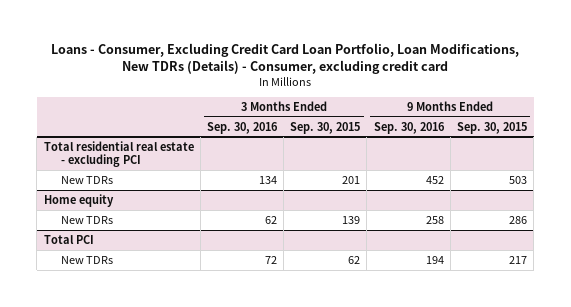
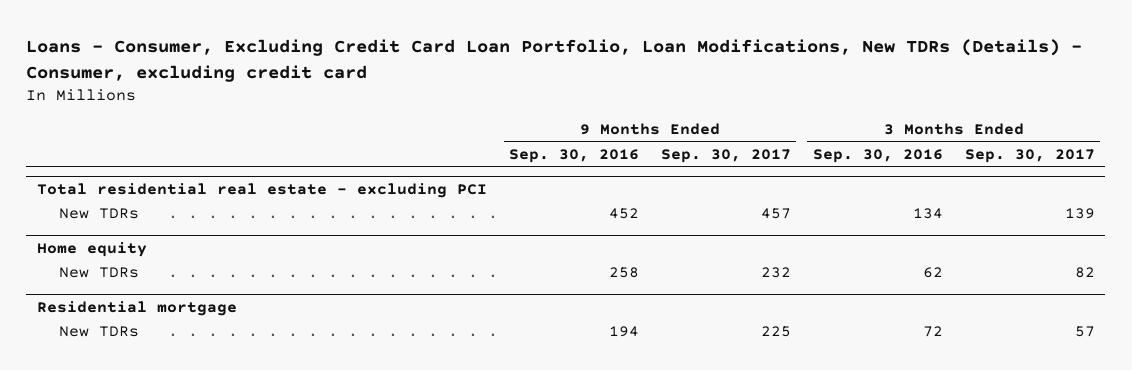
- | 3 Months Ended Sep. 30, 2016 | 3 Months Ended Sep. 30, 2015 | 9 Months Ended Sep. 30, 2016 | 9 Months Ended Sep. 30, 2015
+ | 9 Months Ended Sep. 30, 2016 | 9 Months Ended Sep. 30, 2017 | 3 Months Ended Sep. 30, 2016 | 3 Months Ended Sep. 30, 2017
- Total PCI
+ Residential mortgage

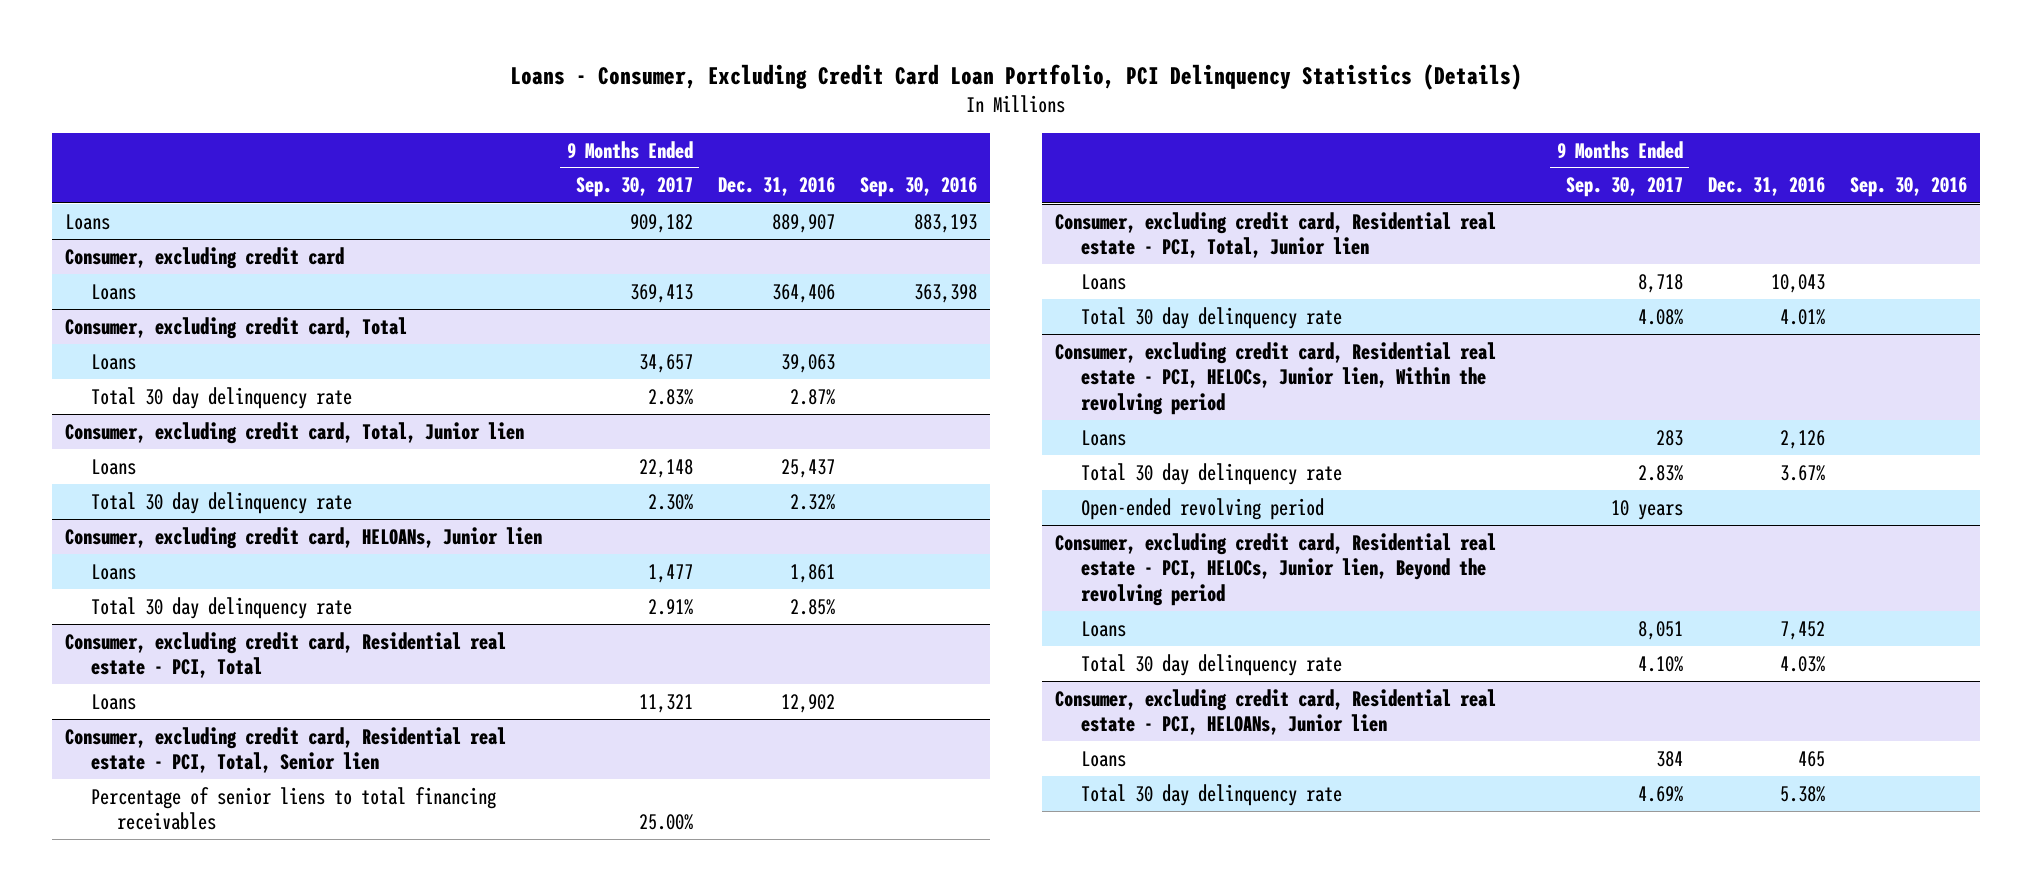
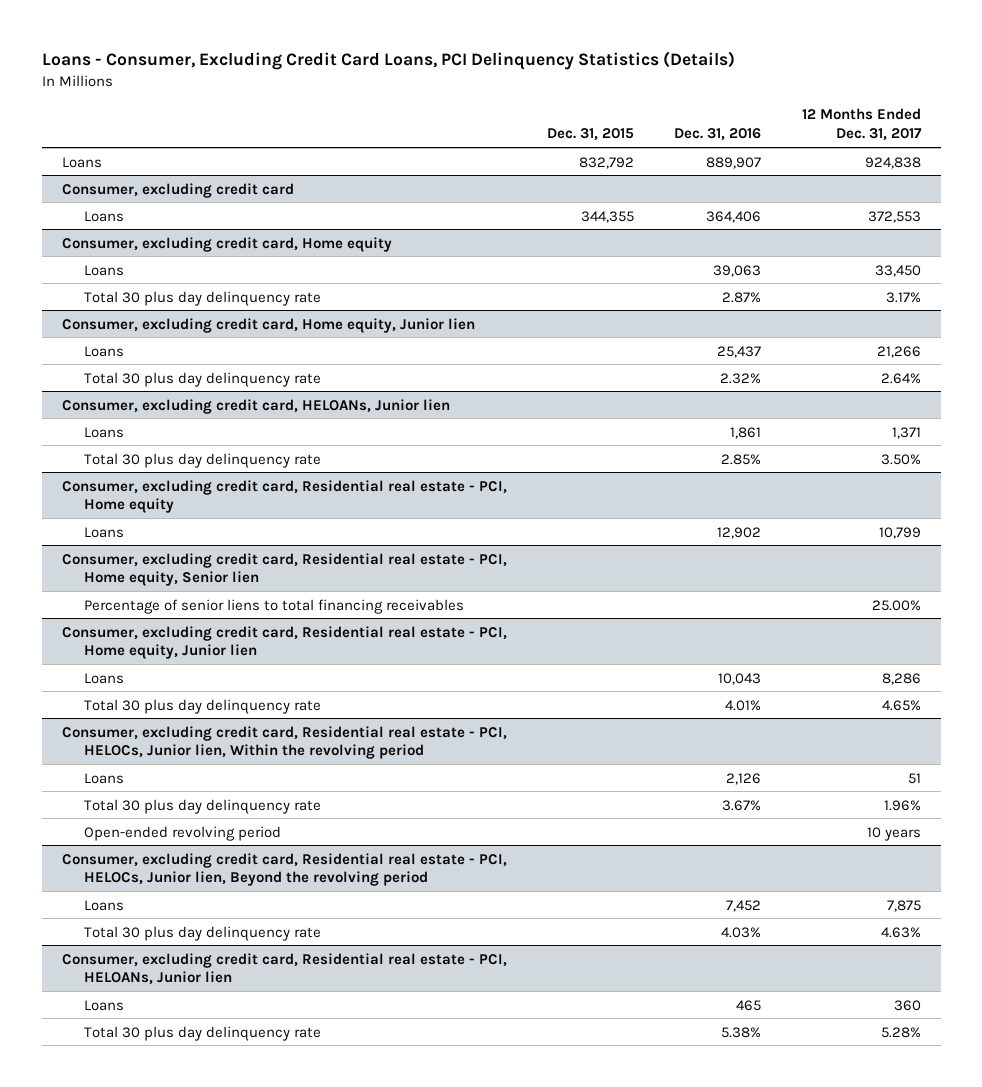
- Loans - Consumer, Excluding Credit Card Loan Portfolio, PCI Delinquency Statistics (Details)
+ Loans - Consumer, Excluding Credit Card Loans, PCI Delinquency Statistics (Details)
- | 9 Months Ended Sep. 30, 2017 | Dec. 31, 2016 | Sep. 30, 2016
+ | Dec. 31, 2015 | Dec. 31, 2016 | 12 Months Ended Dec. 31, 2017
- Consumer, excluding credit card, Total
+ Consumer, excluding credit card, Home equity
- Total 30 day delinquency rate | 2.83% | 2.87% |
- Consumer, excluding credit card, Total, Junior lien
+ Total 30 plus day delinquency rate | | 2.87% | 3.17%
+ Consumer, excluding credit card, Home equity, Junior lien
- Total 30 day delinquency rate | 2.30% | 2.32% |
+ Total 30 plus day delinquency rate | | 2.32% | 2.64%
@ Consumer, excluding credit card, HELOANs, Junior lien
- Total 30 day delinquency rate | 2.91% | 2.85% |
- Consumer, excluding credit card, Residential real estate - PCI, Total
@ Consumer, excluding credit card, HELOANs, Junior lien
+ Total 30 plus day delinquency rate | | 2.85% | 3.50%
+ Consumer, excluding credit card, Residential real estate - PCI, Home equity
- Consumer, excluding credit card, Residential real estate - PCI, Total, Senior lien
+ Consumer, excluding credit card, Residential real estate - PCI, Home equity, Senior lien
- Consumer, excluding credit card, Residential real estate - PCI, Total, Junior lien
+ Consumer, excluding credit card, Residential real estate - PCI, Home equity, Junior lien
- Total 30 day delinquency rate | 4.08% | 4.01% |
+ Total 30 plus day delinquency rate | | 4.01% | 4.65%
@ Consumer, excluding credit card, Residential real estate - PCI, HELOCs, Junior lien, Within the revolving period
- Total 30 day delinquency rate | 2.83% | 3.67% |
+ Total 30 plus day delinquency rate | | 3.67% | 1.96%
@ Consumer, excluding credit card, Residential real estate - PCI, HELOCs, Junior lien, Beyond the revolving period
- Total 30 day delinquency rate | 4.10% | 4.03% |
+ Total 30 plus day delinquency rate | | 4.03% | 4.63%
@ Consumer, excluding credit card, Residential real estate - PCI, HELOANs, Junior lien
- Total 30 day delinquency rate | 4.69% | 5.38% |
+ Total 30 plus day delinquency rate | | 5.38% | 5.28%

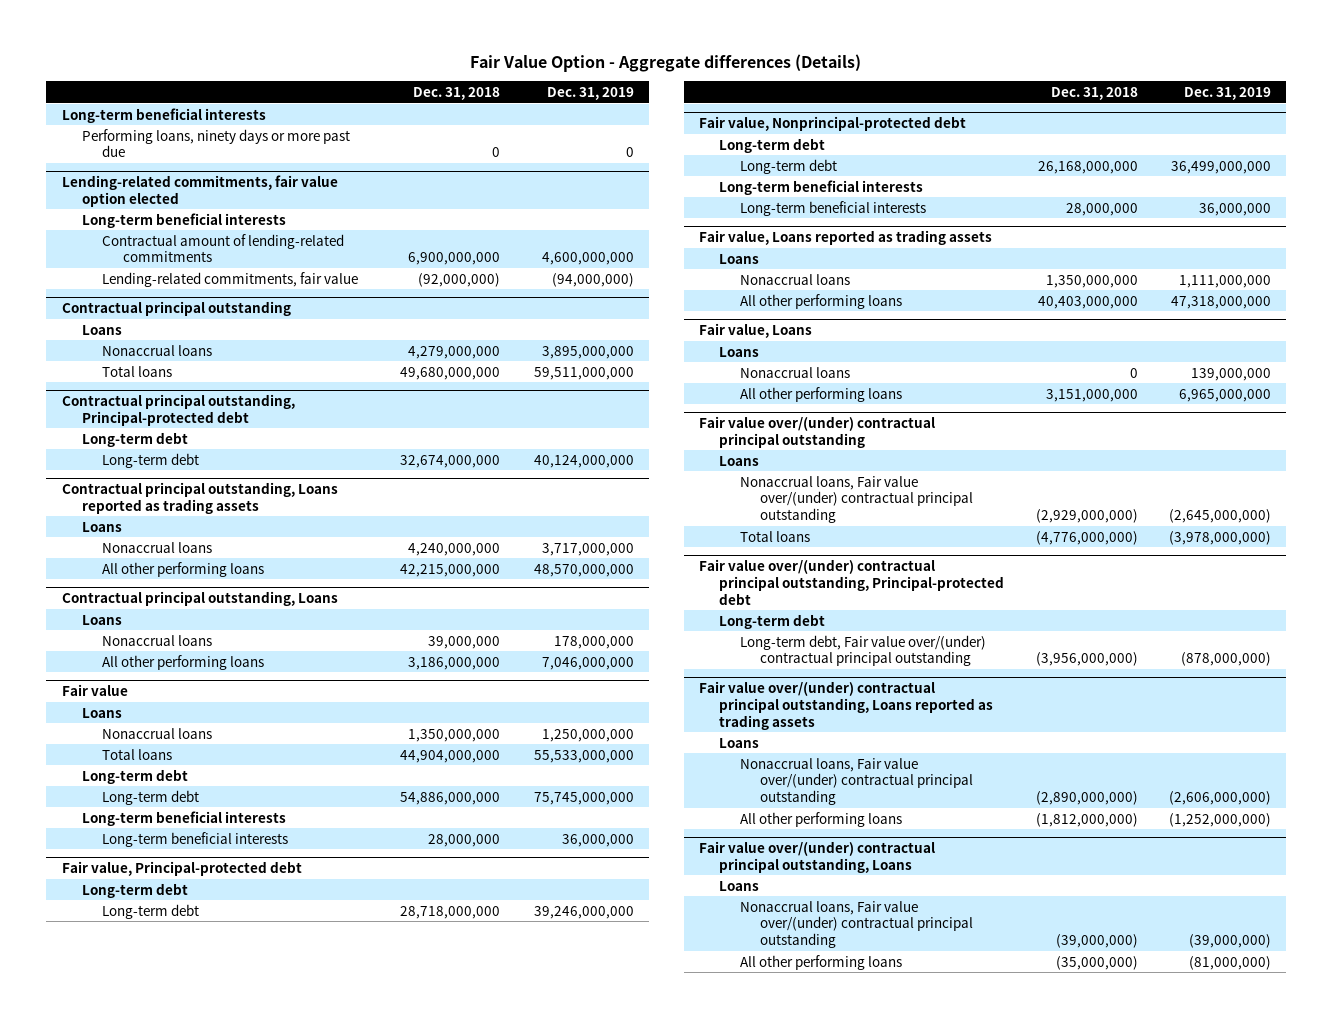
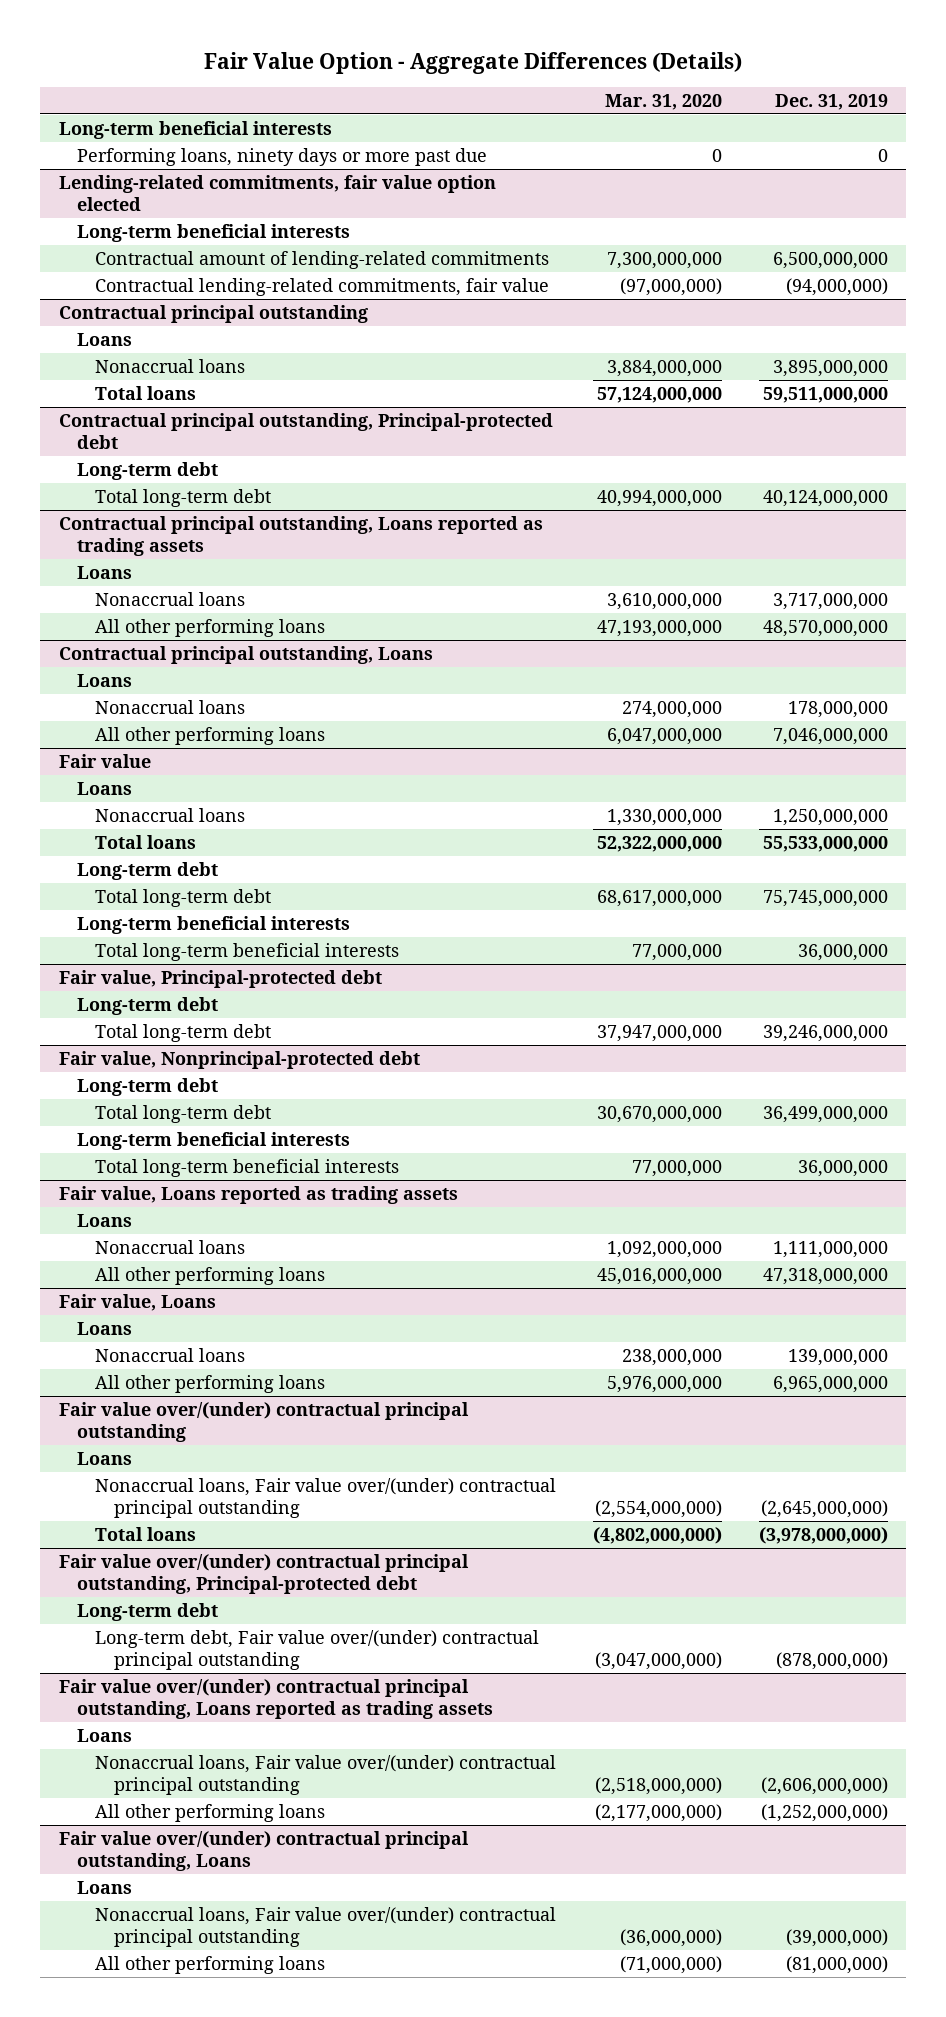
- Fair Value Option - Aggregate differences (Details)
+ Fair Value Option - Aggregate Differences (Details)
- | Dec. 31, 2018 | Dec. 31, 2019
+ | Mar. 31, 2020 | Dec. 31, 2019
@ Lending-related commitments, fair value option elected
- Contractual amount of lending-related commitments | 6,900,000,000 | 4,600,000,000
- Lending-related commitments, fair value | (92,000,000) | (94,000,000)
+ Contractual amount of lending-related commitments | 7,300,000,000 | 6,500,000,000
+ Contractual lending-related commitments, fair value | (97,000,000) | (94,000,000)
@ Contractual principal outstanding, Principal-protected debt
- Long-term debt | 32,674,000,000 | 40,124,000,000
+ Total long-term debt | 40,994,000,000 | 40,124,000,000
@ Fair value
- Long-term debt | 54,886,000,000 | 75,745,000,000
+ Total long-term debt | 68,617,000,000 | 75,745,000,000
- Long-term beneficial interests | 28,000,000 | 36,000,000
+ Total long-term beneficial interests | 77,000,000 | 36,000,000
@ Fair value, Principal-protected debt
- Long-term debt | 28,718,000,000 | 39,246,000,000
+ Total long-term debt | 37,947,000,000 | 39,246,000,000
@ Fair value, Nonprincipal-protected debt
- Long-term debt | 26,168,000,000 | 36,499,000,000
+ Total long-term debt | 30,670,000,000 | 36,499,000,000
- Long-term beneficial interests | 28,000,000 | 36,000,000
+ Total long-term beneficial interests | 77,000,000 | 36,000,000

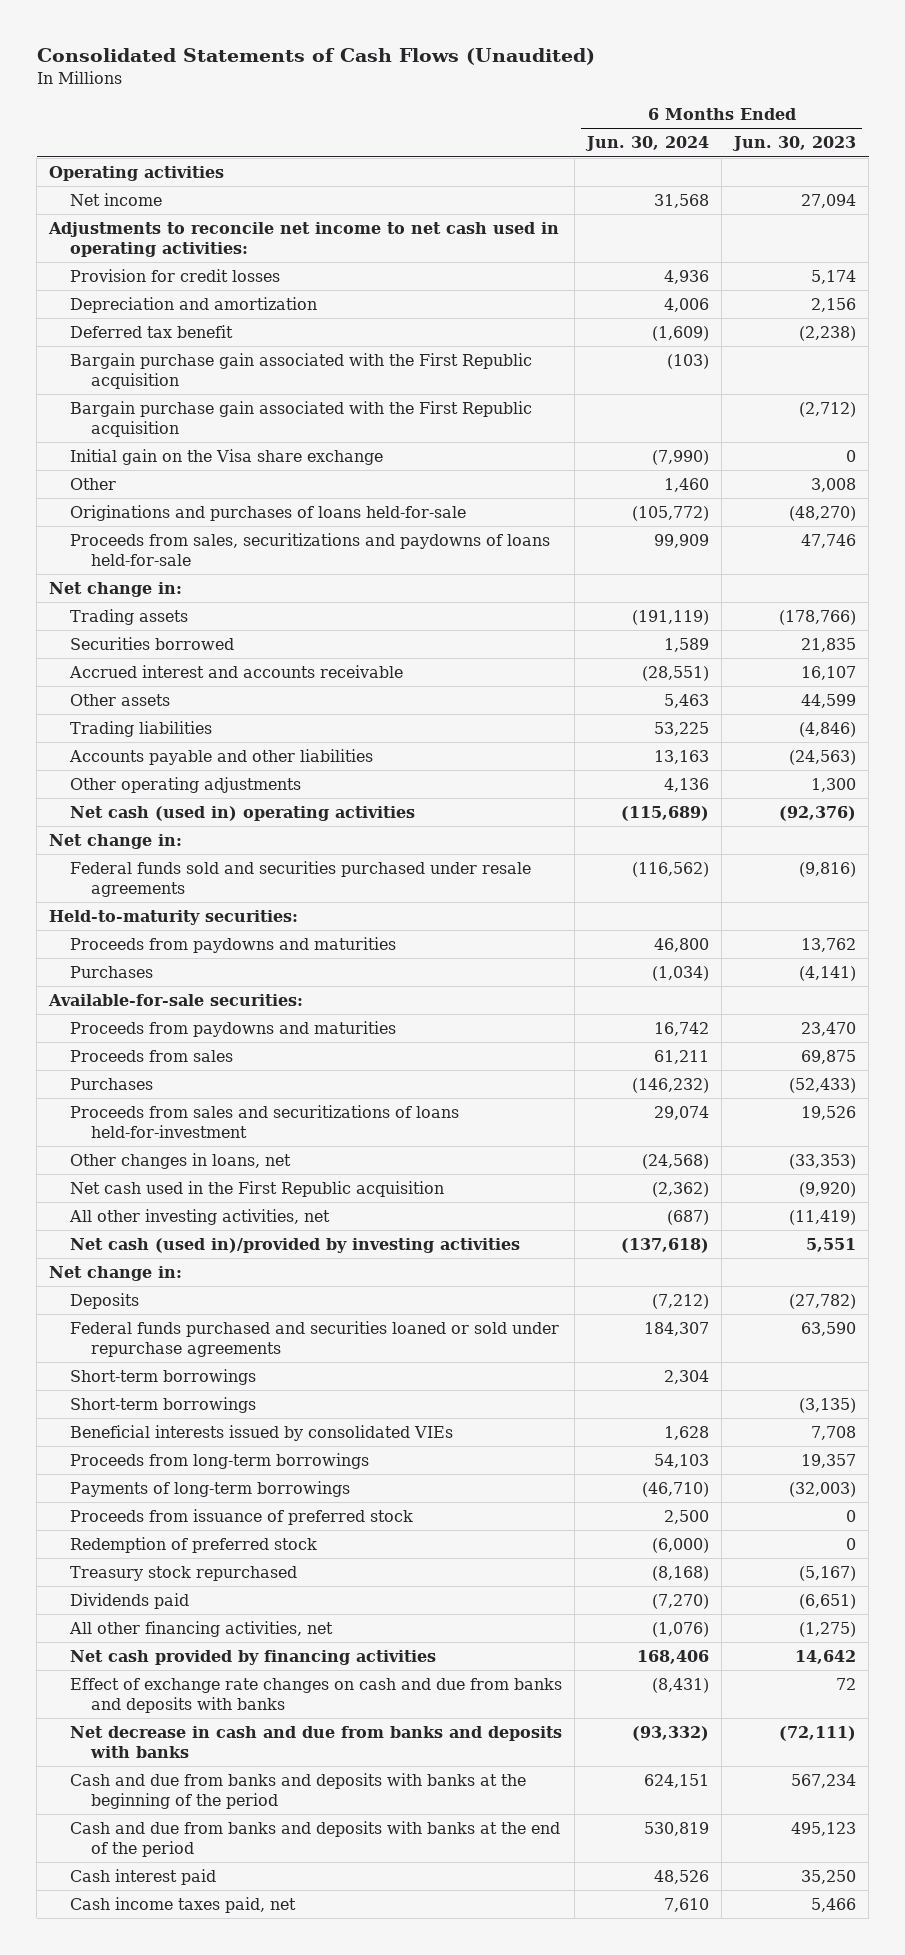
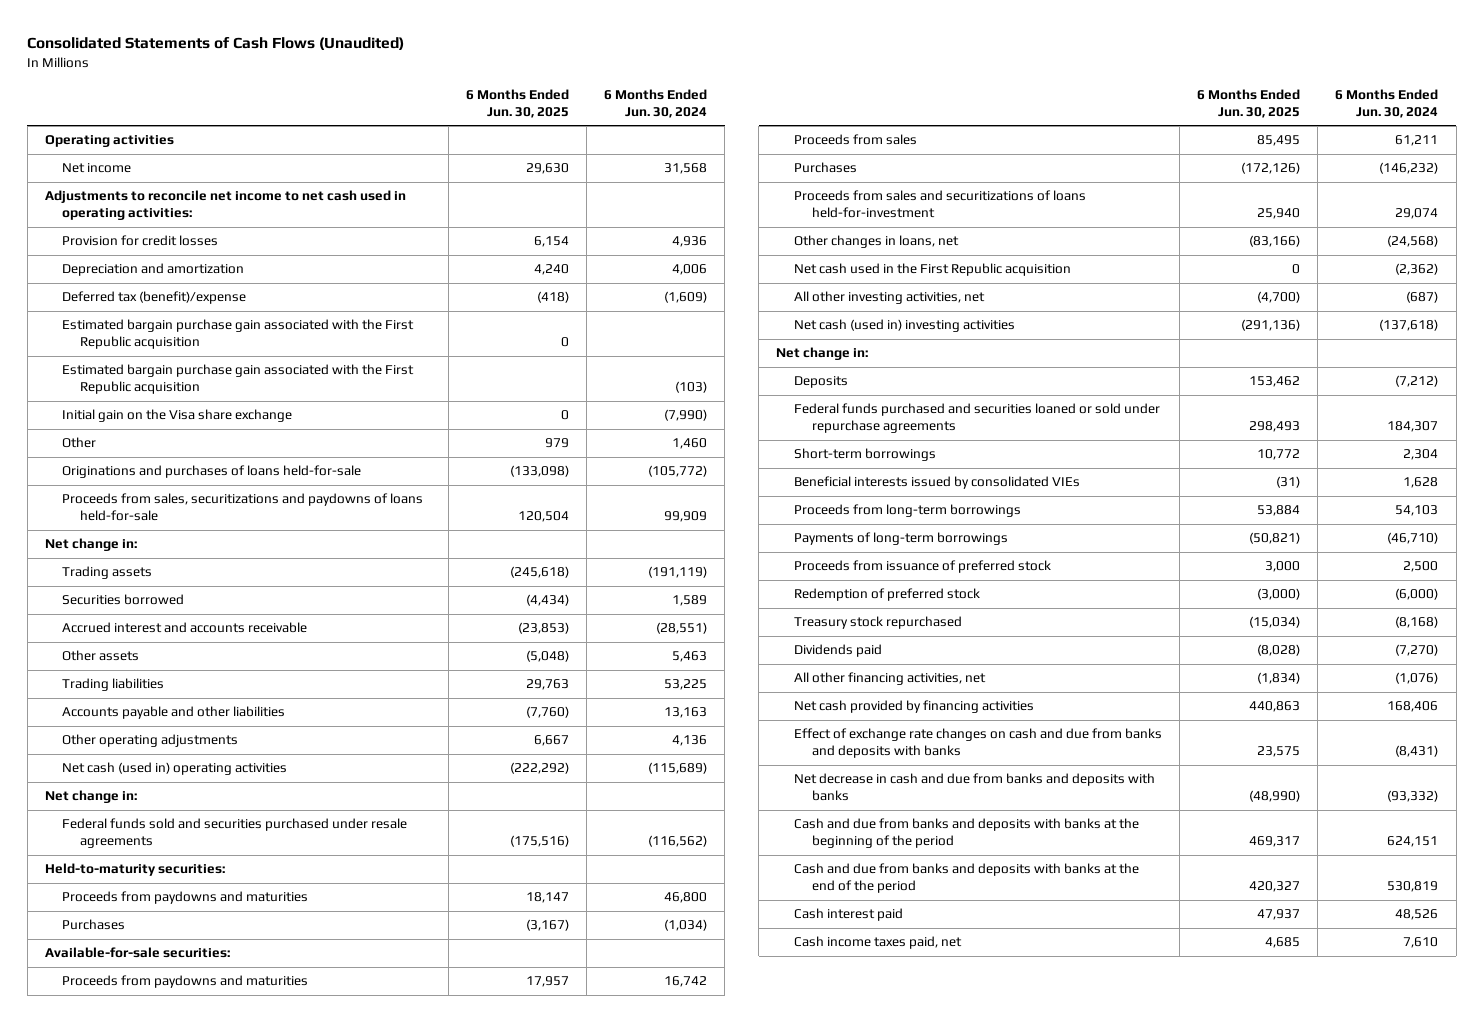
- | 6 Months Ended Jun. 30, 2024 | 6 Months Ended Jun. 30, 2023
+ | 6 Months Ended Jun. 30, 2025 | 6 Months Ended Jun. 30, 2024
- Deferred tax benefit | (1,609) | (2,238)
- Bargain purchase gain associated with the First Republic acquisition | (103) |
- Bargain purchase gain associated with the First Republic acquisition | | (2,712)
+ Deferred tax (benefit)/expense | (418) | (1,609)
+ Estimated bargain purchase gain associated with the First Republic acquisition | 0 |
+ Estimated bargain purchase gain associated with the First Republic acquisition | | (103)
- Net cash (used in)/provided by investing activities | (137,618) | 5,551
+ Net cash (used in) investing activities | (291,136) | (137,618)
- Short-term borrowings | | (3,135)

